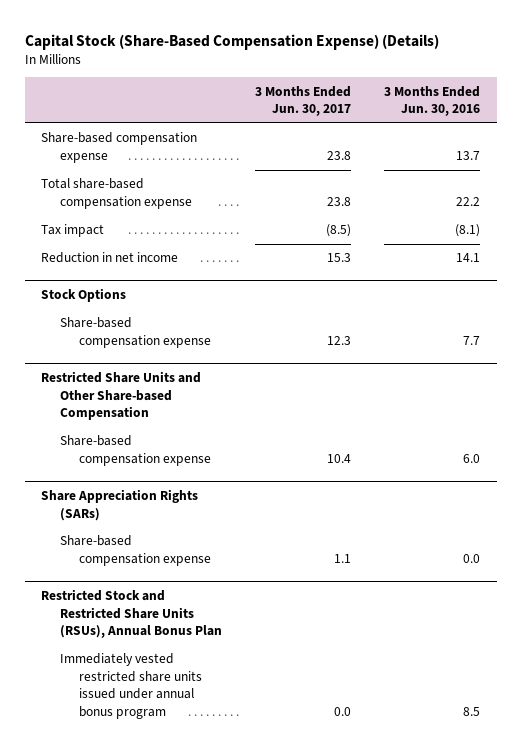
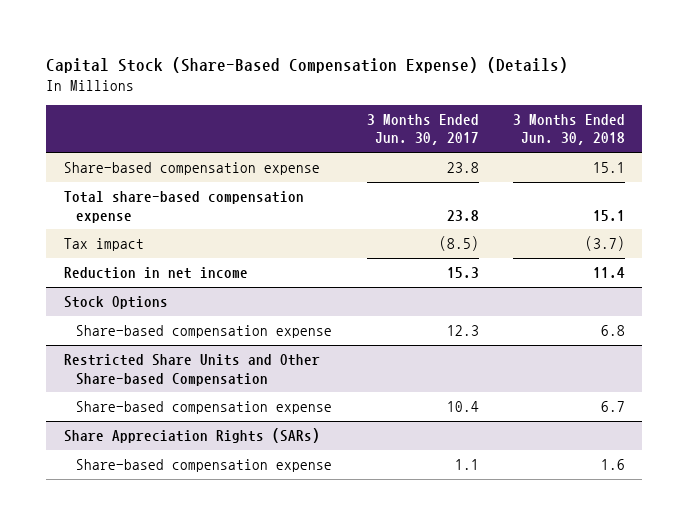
- | 3 Months Ended Jun. 30, 2017 | 3 Months Ended Jun. 30, 2016
+ | 3 Months Ended Jun. 30, 2017 | 3 Months Ended Jun. 30, 2018
- Restricted Stock and Restricted Share Units (RSUs), Annual Bonus Plan
- Immediately vested restricted share units issued under annual bonus program | 0.0 | 8.5

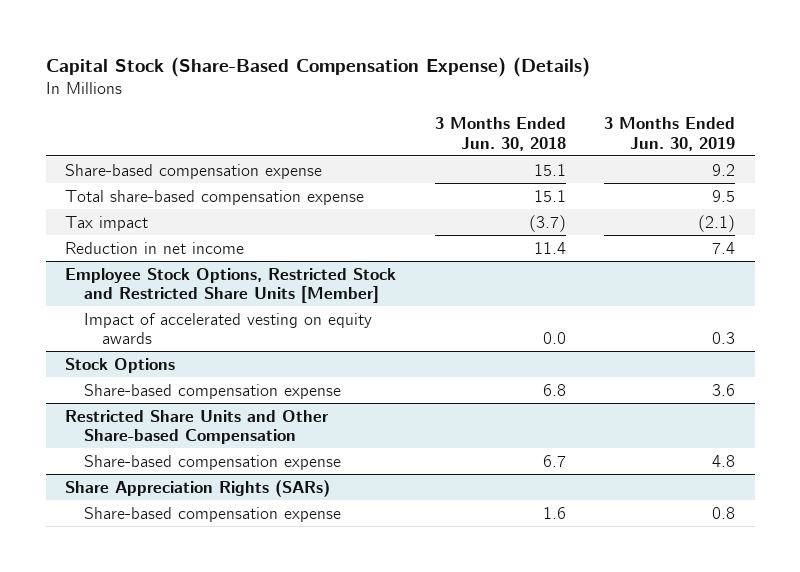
- | 3 Months Ended Jun. 30, 2017 | 3 Months Ended Jun. 30, 2018
+ | 3 Months Ended Jun. 30, 2018 | 3 Months Ended Jun. 30, 2019
+ Employee Stock Options, Restricted Stock and Restricted Share Units [Member]
+ Impact of accelerated vesting on equity awards | 0.0 | 0.3

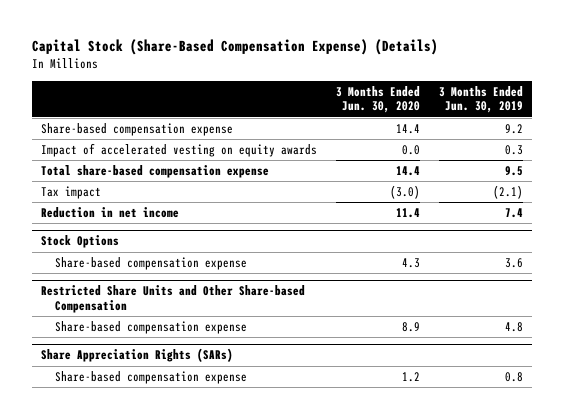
- | 3 Months Ended Jun. 30, 2018 | 3 Months Ended Jun. 30, 2019
+ | 3 Months Ended Jun. 30, 2020 | 3 Months Ended Jun. 30, 2019
+ Impact of accelerated vesting on equity awards | 0.0 | 0.3
- Employee Stock Options, Restricted Stock and Restricted Share Units [Member]
- Impact of accelerated vesting on equity awards | 0.0 | 0.3

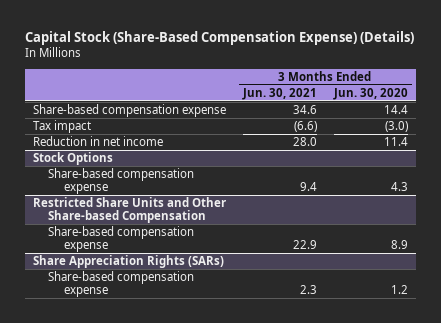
- | 3 Months Ended Jun. 30, 2020 | 3 Months Ended Jun. 30, 2019
+ | 3 Months Ended Jun. 30, 2021 | 3 Months Ended Jun. 30, 2020
- Impact of accelerated vesting on equity awards | 0.0 | 0.3
- Total share-based compensation expense | 14.4 | 9.5

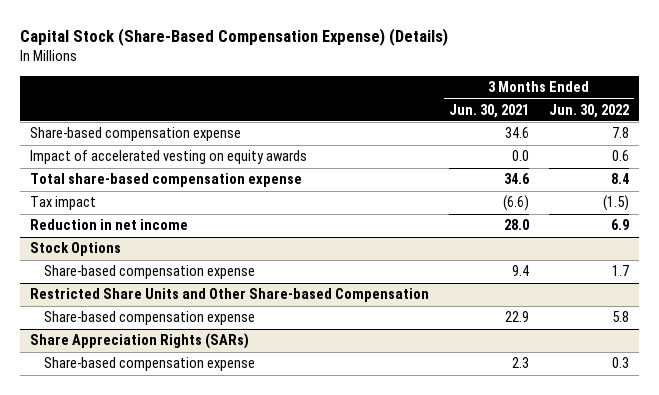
- | 3 Months Ended Jun. 30, 2021 | 3 Months Ended Jun. 30, 2020
+ | 3 Months Ended Jun. 30, 2021 | 3 Months Ended Jun. 30, 2022
+ Impact of accelerated vesting on equity awards | 0.0 | 0.6
+ Total share-based compensation expense | 34.6 | 8.4

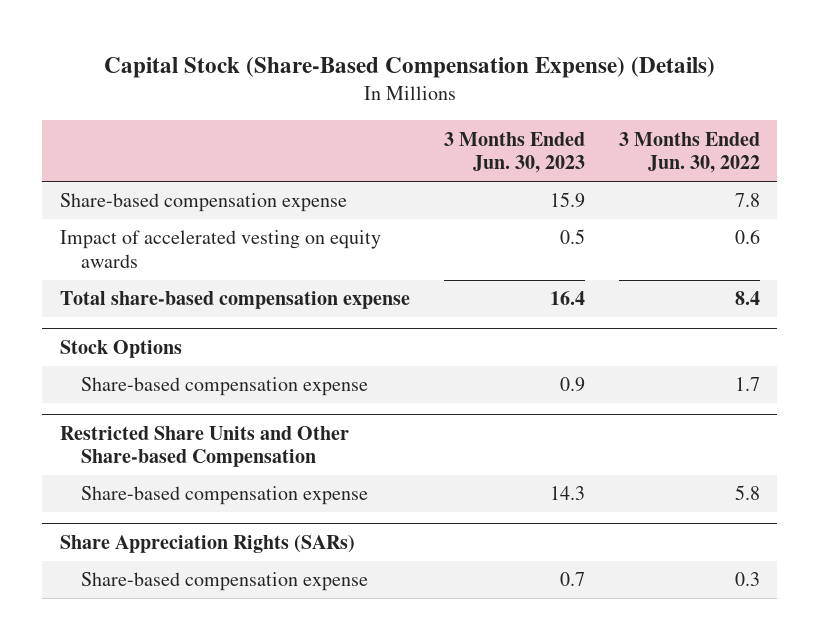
- | 3 Months Ended Jun. 30, 2021 | 3 Months Ended Jun. 30, 2022
+ | 3 Months Ended Jun. 30, 2023 | 3 Months Ended Jun. 30, 2022
- Tax impact | (6.6) | (1.5)
- Reduction in net income | 28.0 | 6.9

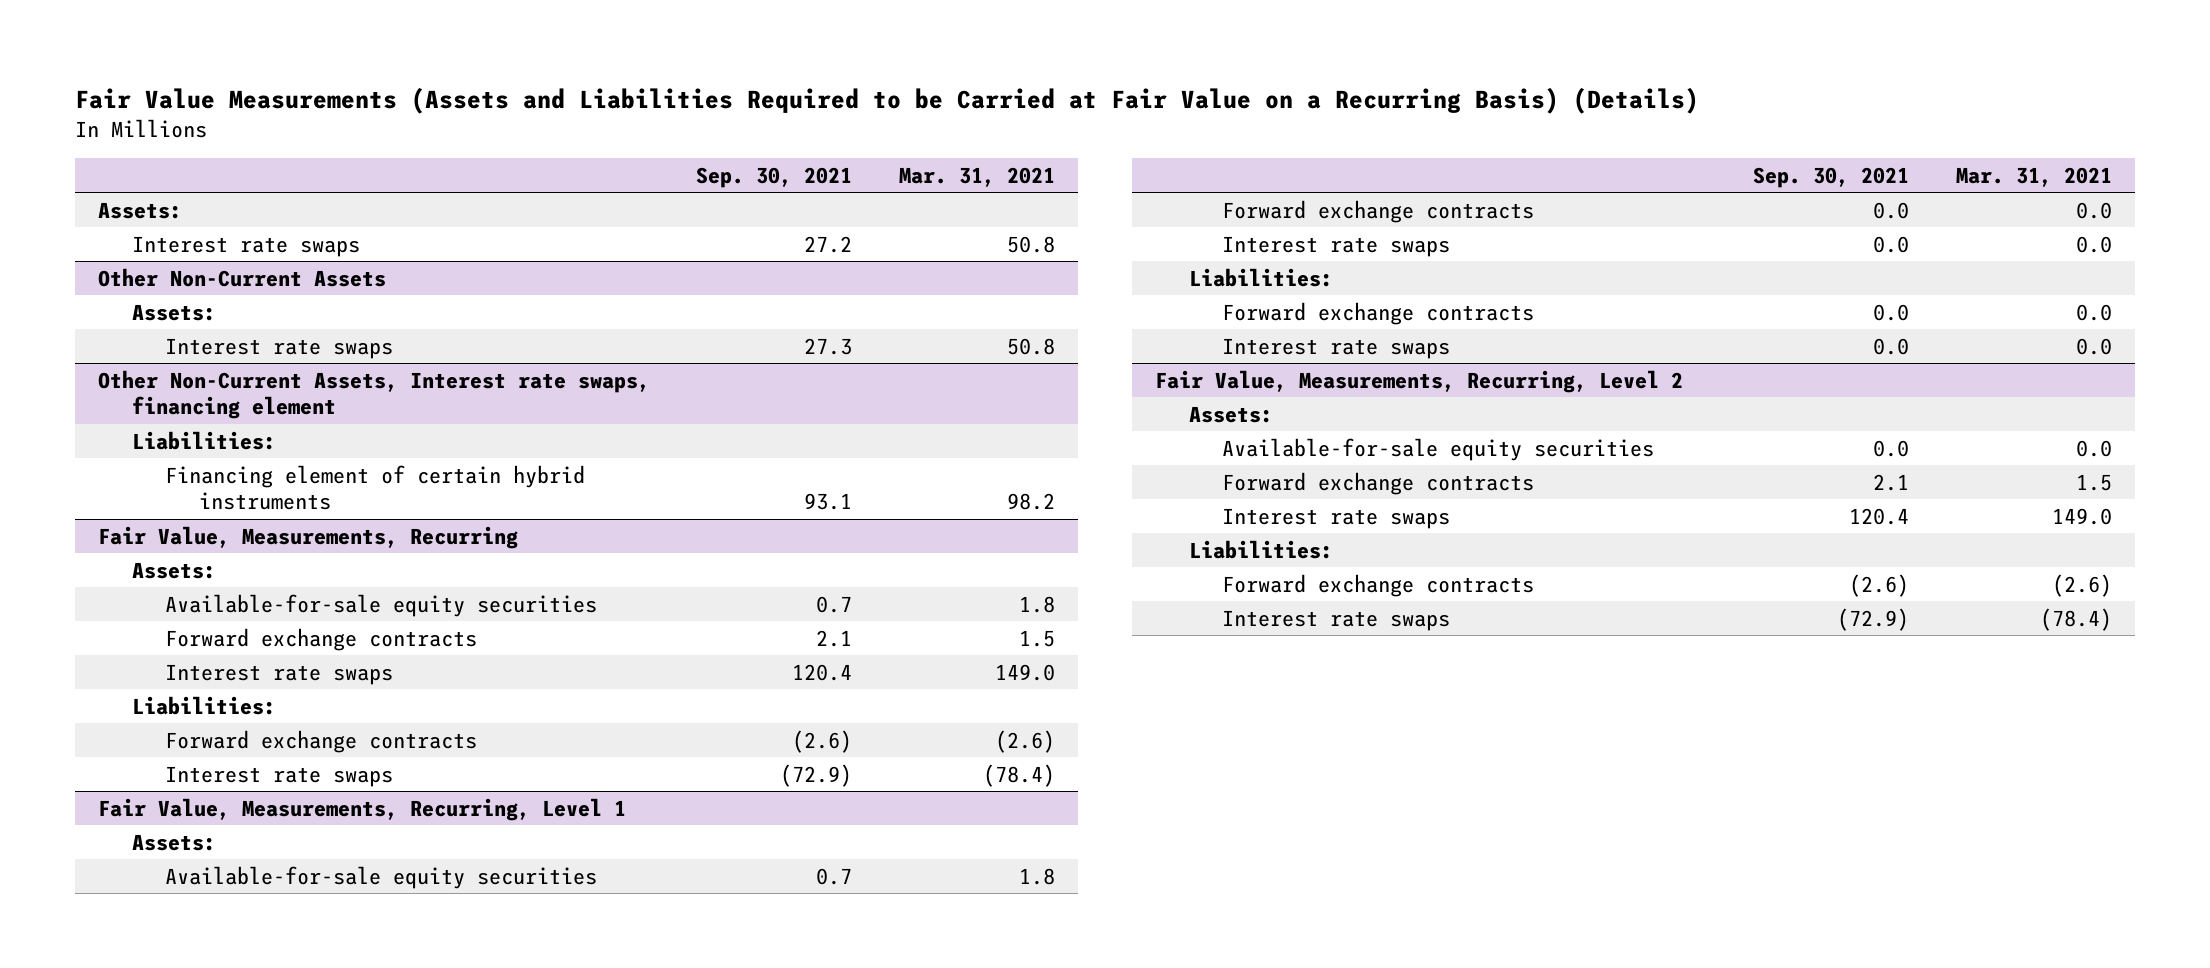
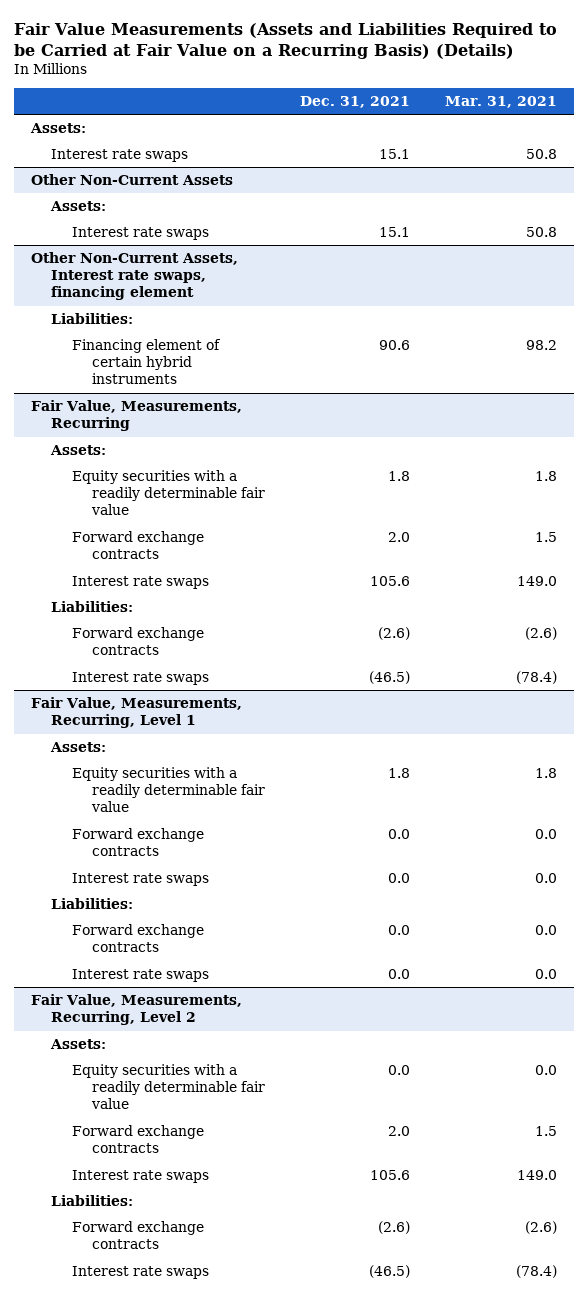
- | Sep. 30, 2021 | Mar. 31, 2021
+ | Dec. 31, 2021 | Mar. 31, 2021
@ Fair Value, Measurements, Recurring
- Available-for-sale equity securities | 0.7 | 1.8
+ Equity securities with a readily determinable fair value | 1.8 | 1.8
@ Fair Value, Measurements, Recurring, Level 1
- Available-for-sale equity securities | 0.7 | 1.8
+ Equity securities with a readily determinable fair value | 1.8 | 1.8
@ Fair Value, Measurements, Recurring, Level 2
- Available-for-sale equity securities | 0.0 | 0.0
+ Equity securities with a readily determinable fair value | 0.0 | 0.0

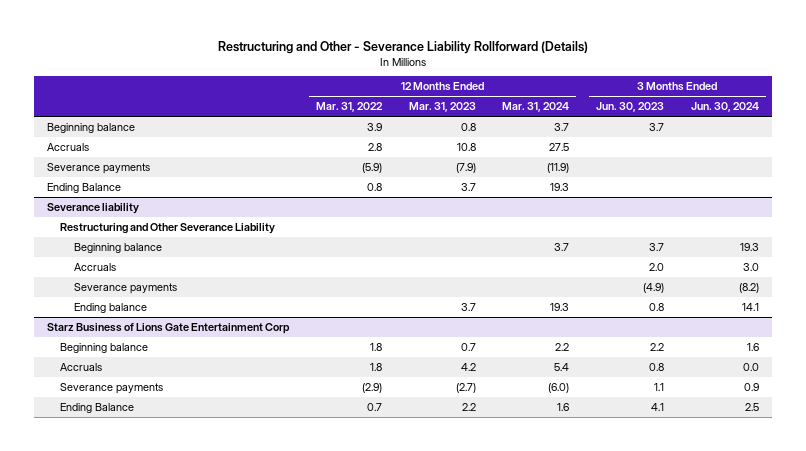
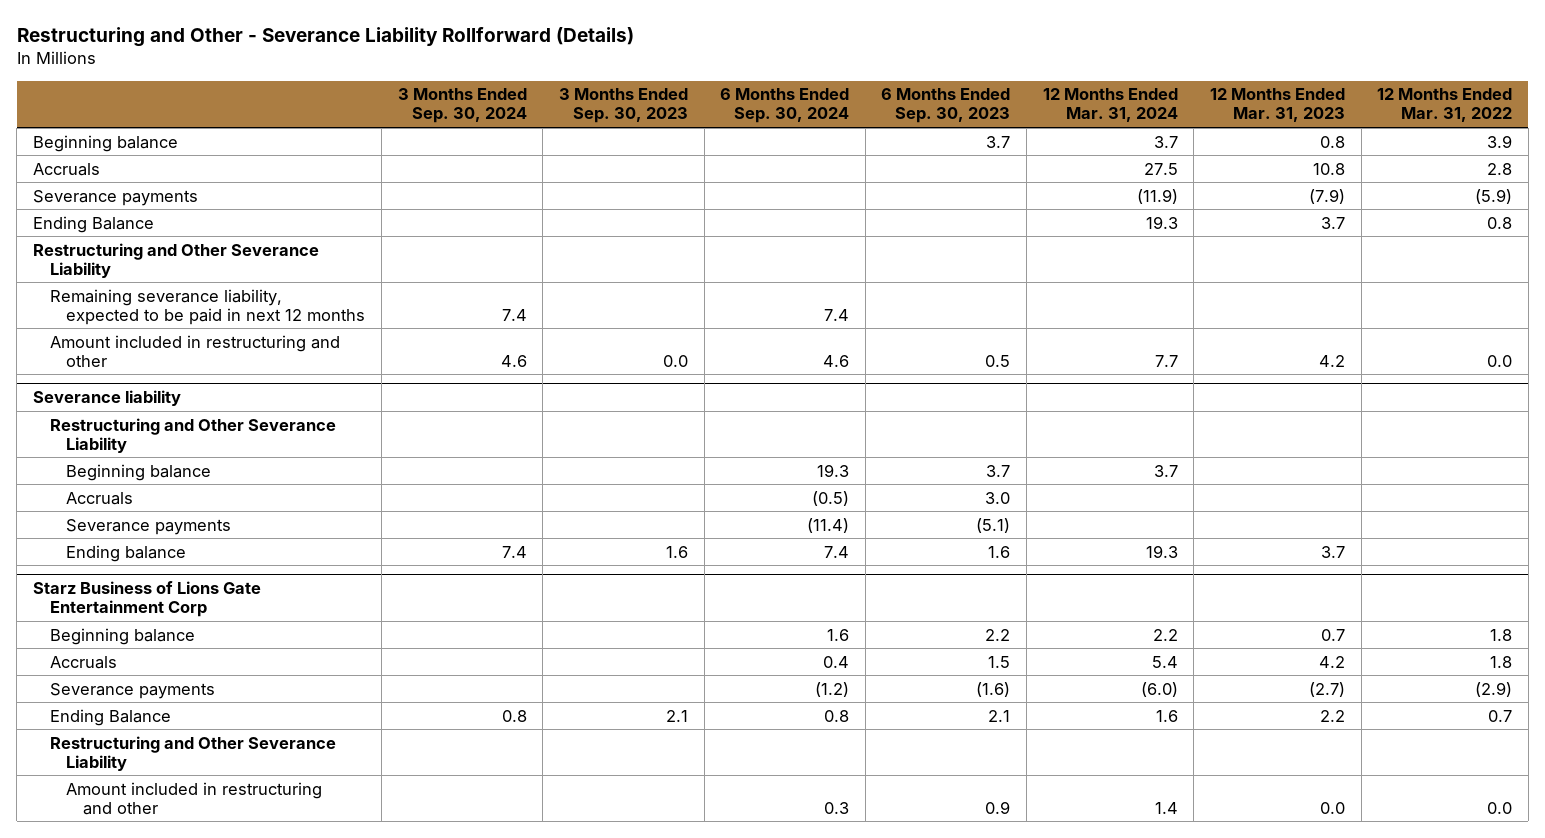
- | 12 Months Ended Mar. 31, 2022 | 12 Months Ended Mar. 31, 2023 | 12 Months Ended Mar. 31, 2024 | 3 Months Ended Jun. 30, 2023 | 3 Months Ended Jun. 30, 2024
+ | 3 Months Ended Sep. 30, 2024 | 3 Months Ended Sep. 30, 2023 | 6 Months Ended Sep. 30, 2024 | 6 Months Ended Sep. 30, 2023 | 12 Months Ended Mar. 31, 2024 | 12 Months Ended Mar. 31, 2023 | 12 Months Ended Mar. 31, 2022
+ Restructuring and Other Severance Liability
+ Remaining severance liability, expected to be paid in next 12 months | 7.4 | | 7.4 | | | |
+ Amount included in restructuring and other | 4.6 | 0.0 | 4.6 | 0.5 | 7.7 | 4.2 | 0.0
@ Starz Business of Lions Gate Entertainment Corp
+ Restructuring and Other Severance Liability
+ Amount included in restructuring and other | | | 0.3 | 0.9 | 1.4 | 0.0 | 0.0

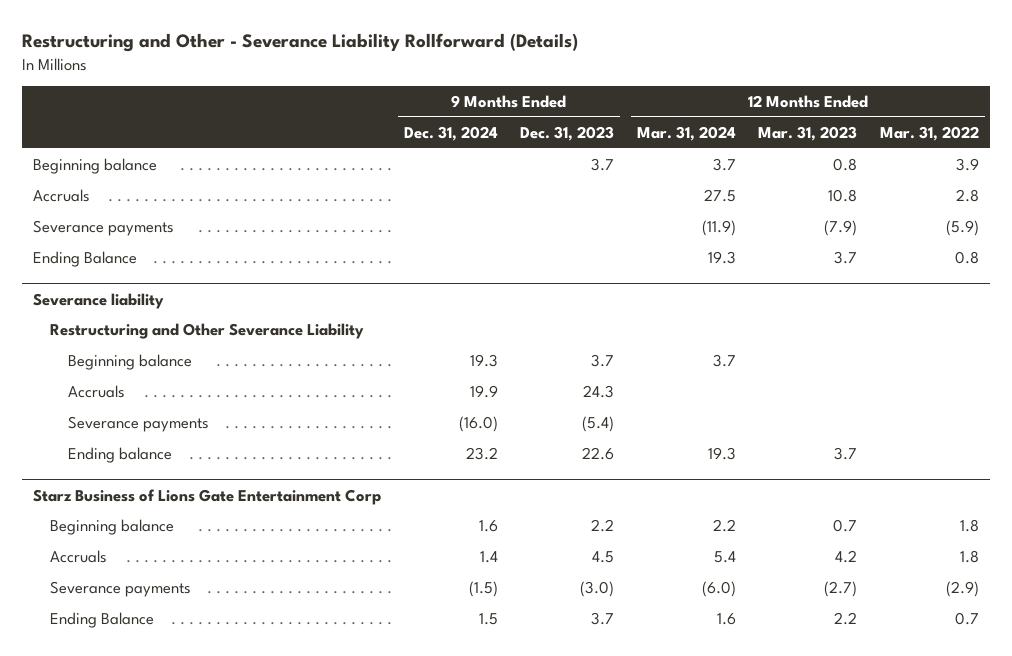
- | 3 Months Ended Sep. 30, 2024 | 3 Months Ended Sep. 30, 2023 | 6 Months Ended Sep. 30, 2024 | 6 Months Ended Sep. 30, 2023 | 12 Months Ended Mar. 31, 2024 | 12 Months Ended Mar. 31, 2023 | 12 Months Ended Mar. 31, 2022
+ | 9 Months Ended Dec. 31, 2024 | 9 Months Ended Dec. 31, 2023 | 12 Months Ended Mar. 31, 2024 | 12 Months Ended Mar. 31, 2023 | 12 Months Ended Mar. 31, 2022
- Restructuring and Other Severance Liability
- Remaining severance liability, expected to be paid in next 12 months | 7.4 | | 7.4 | | | |
- Amount included in restructuring and other | 4.6 | 0.0 | 4.6 | 0.5 | 7.7 | 4.2 | 0.0
@ Starz Business of Lions Gate Entertainment Corp
- Restructuring and Other Severance Liability
- Amount included in restructuring and other | | | 0.3 | 0.9 | 1.4 | 0.0 | 0.0

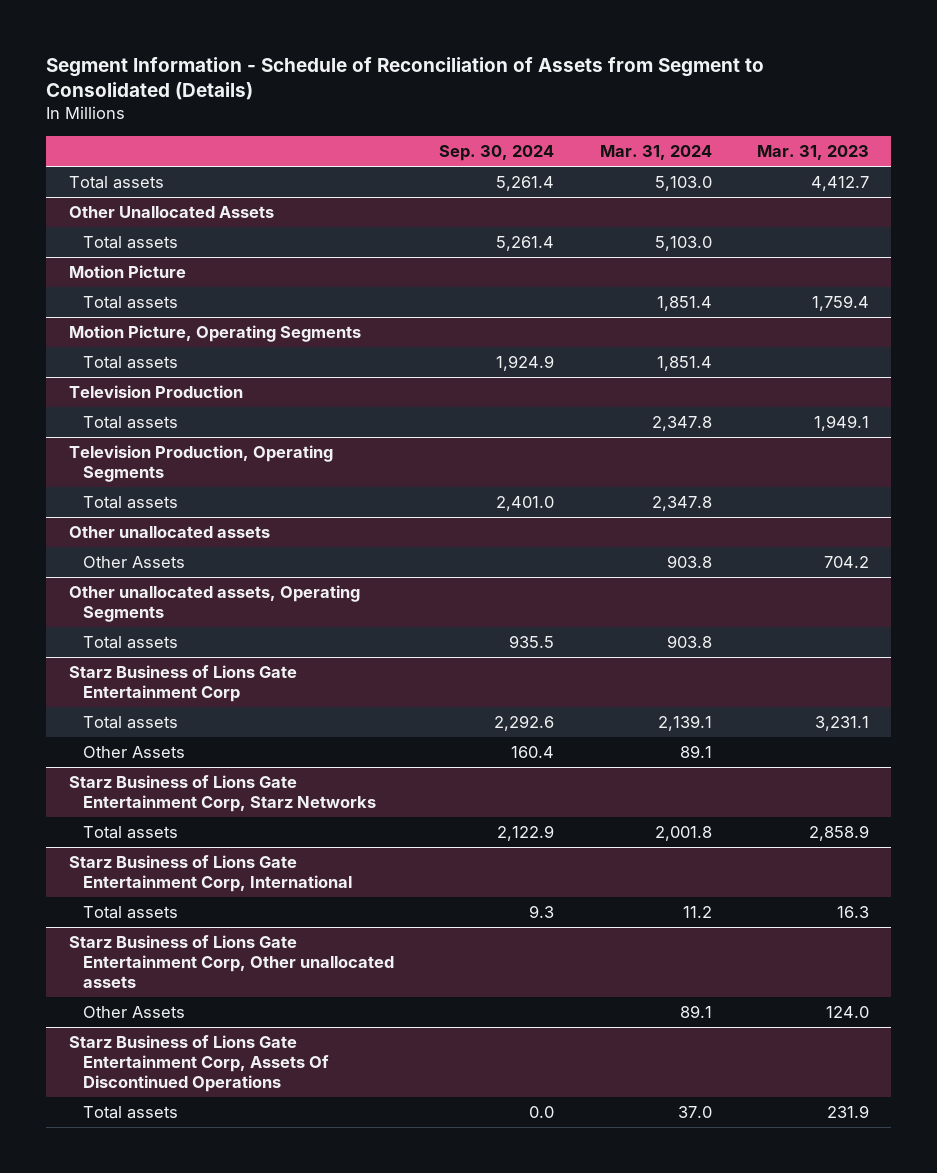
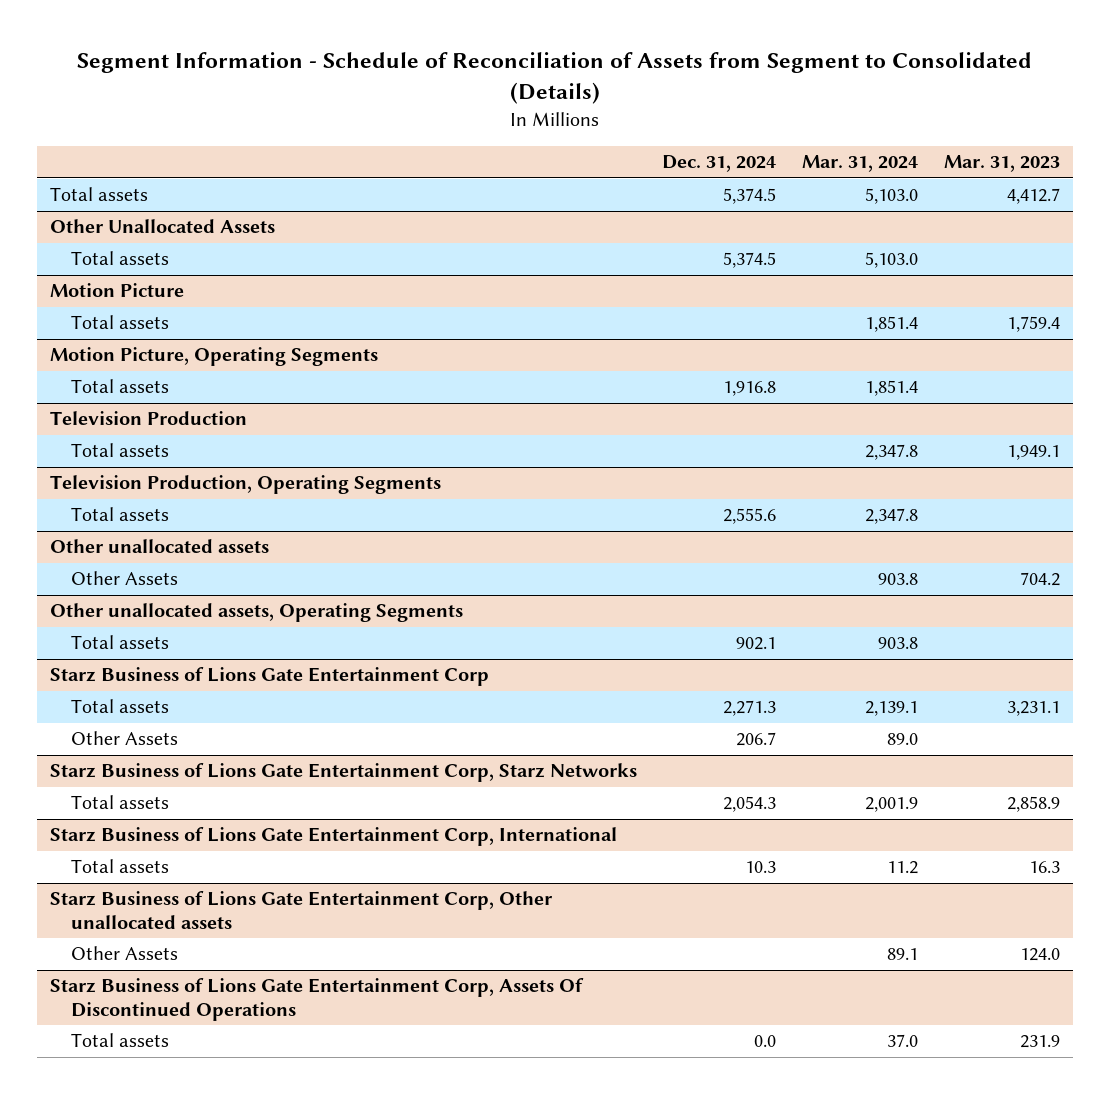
- | Sep. 30, 2024 | Mar. 31, 2024 | Mar. 31, 2023
+ | Dec. 31, 2024 | Mar. 31, 2024 | Mar. 31, 2023
@ Starz Business of Lions Gate Entertainment Corp
- Other Assets | 160.4 | 89.1 |
+ Other Assets | 206.7 | 89.0 |
@ Starz Business of Lions Gate Entertainment Corp, Starz Networks
- Total assets | 2,122.9 | 2,001.8 | 2,858.9
+ Total assets | 2,054.3 | 2,001.9 | 2,858.9

